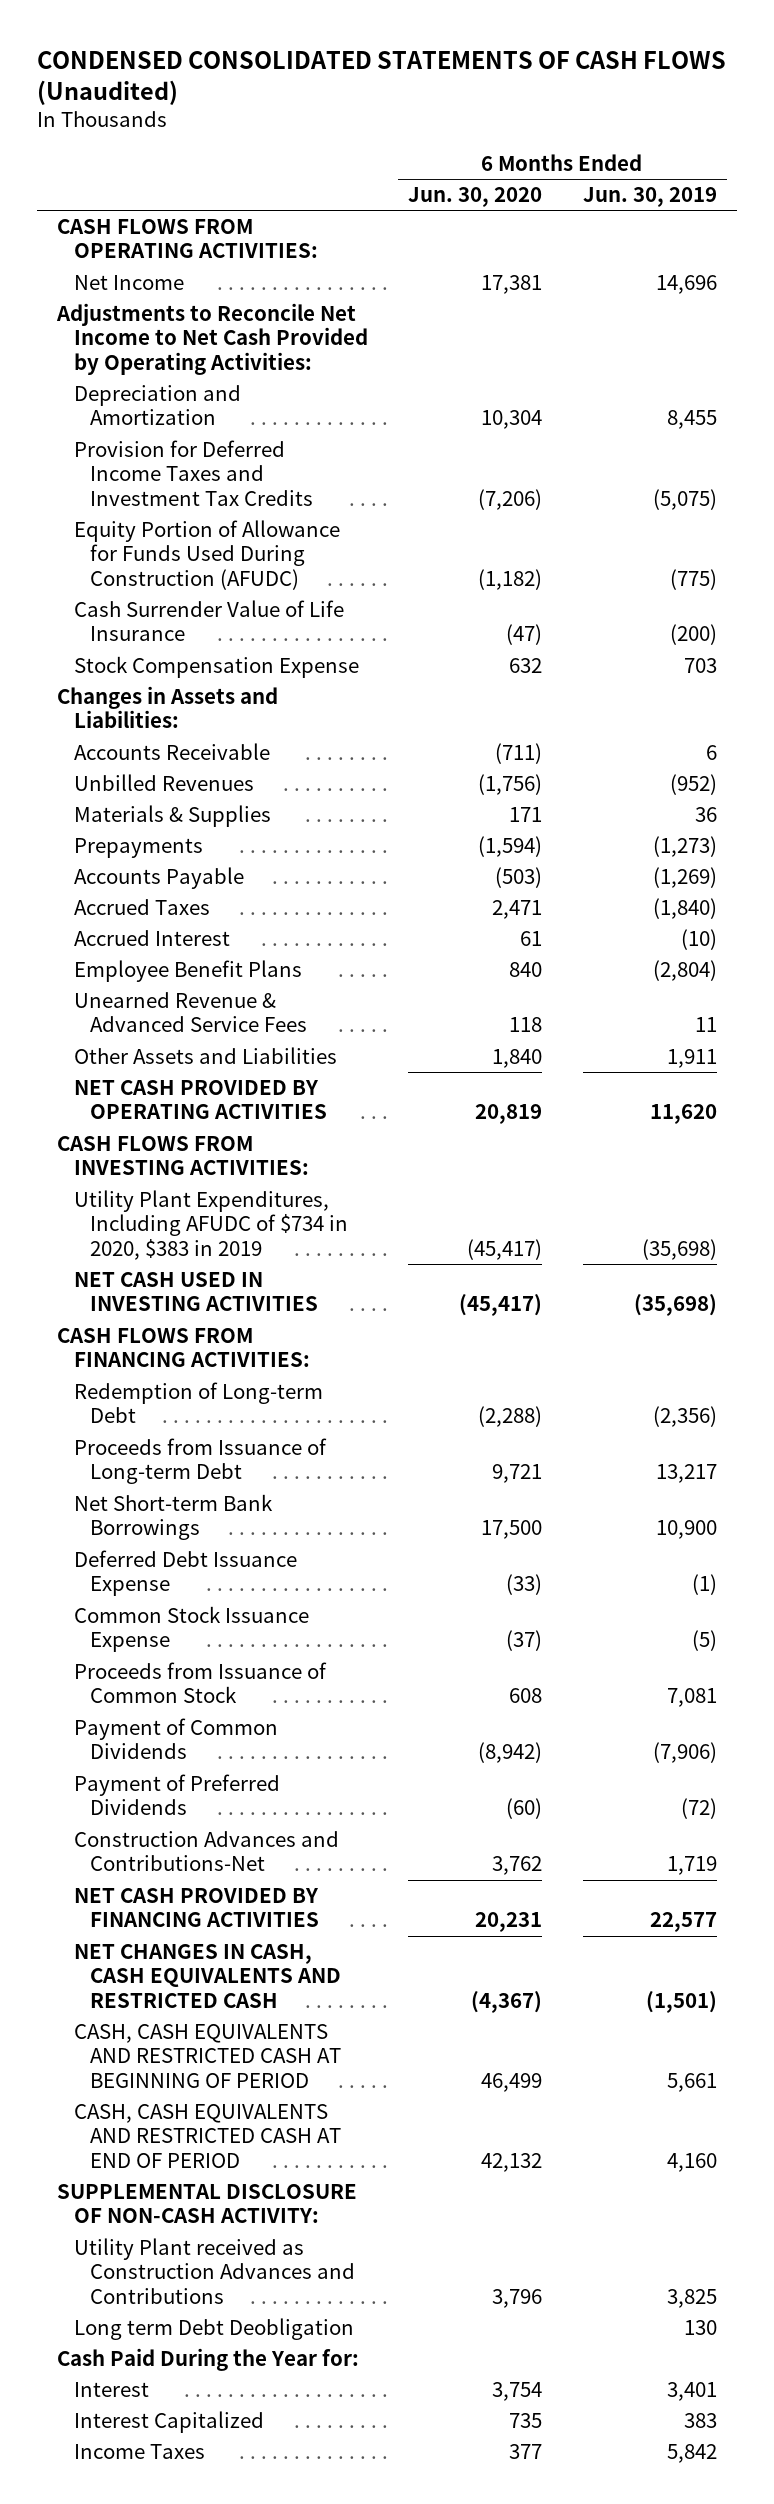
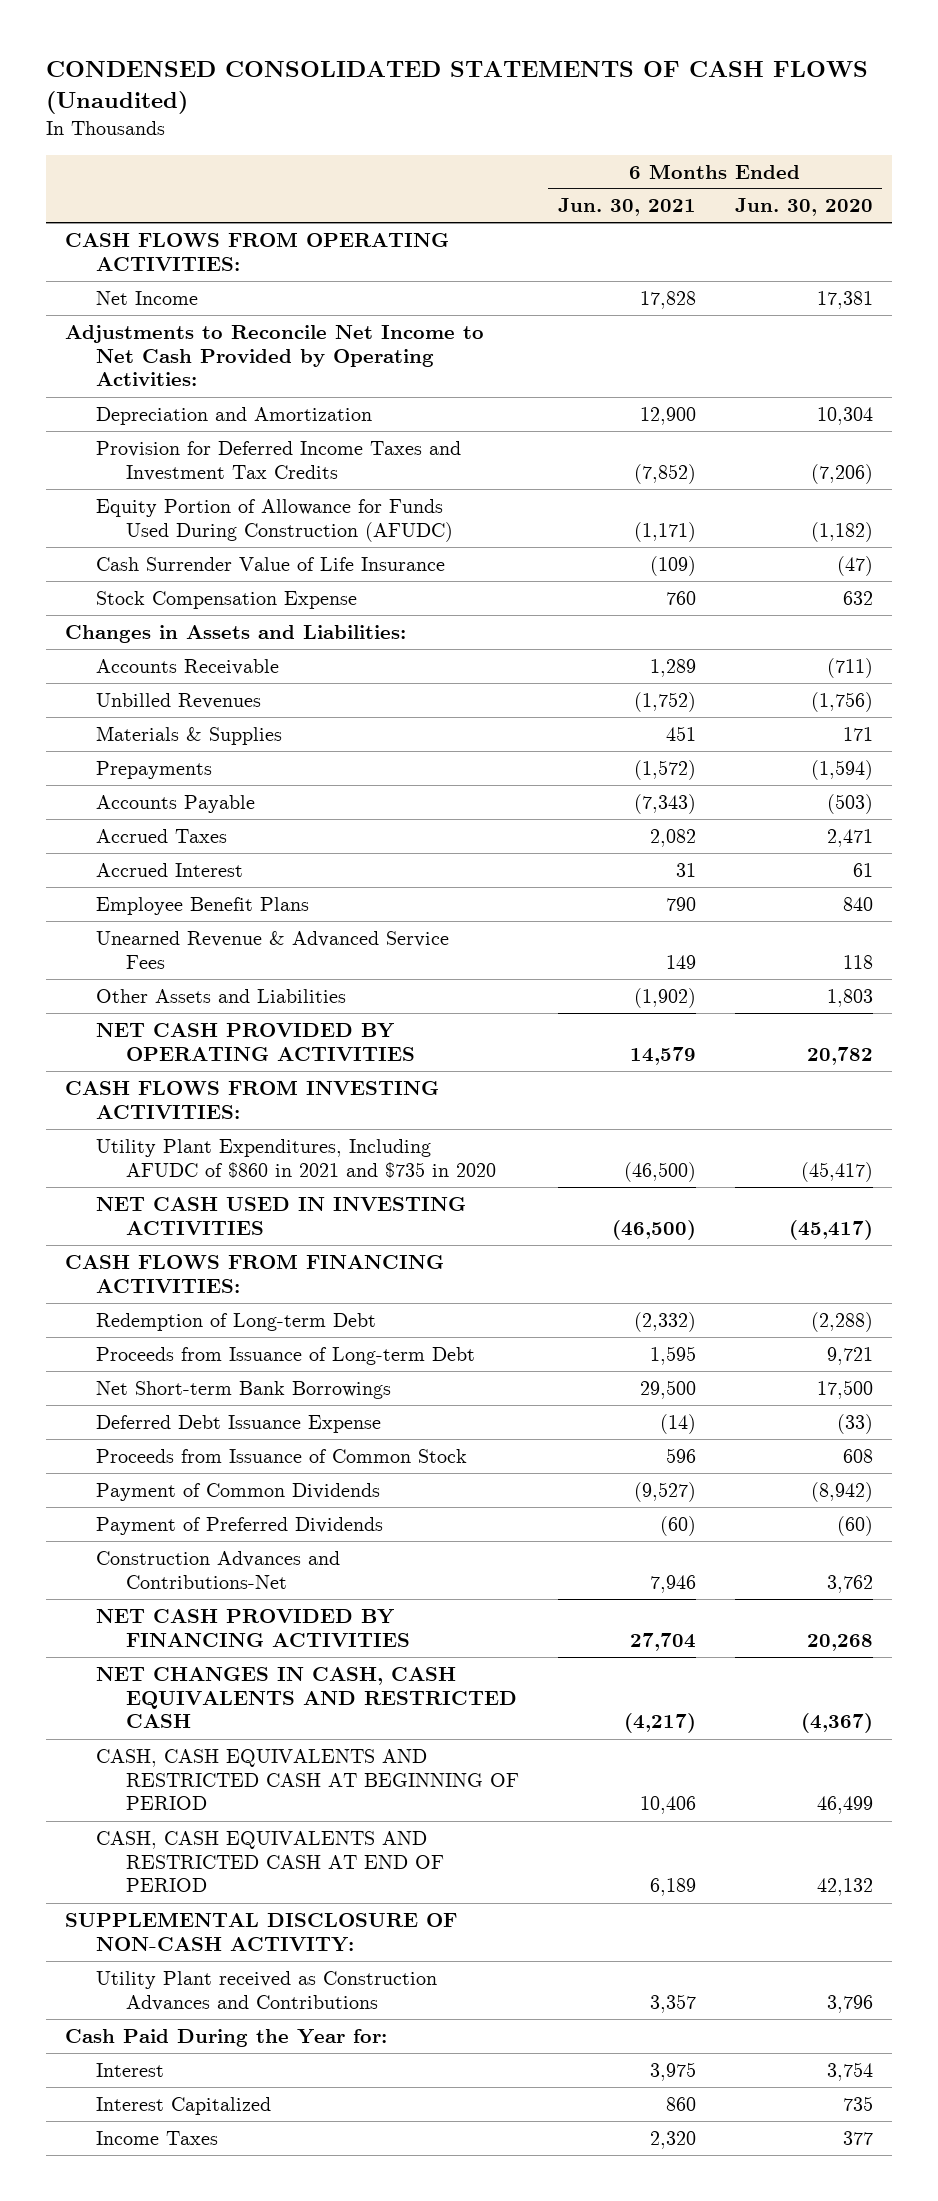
- | 6 Months Ended Jun. 30, 2020 | 6 Months Ended Jun. 30, 2019
+ | 6 Months Ended Jun. 30, 2021 | 6 Months Ended Jun. 30, 2020
- Other Assets and Liabilities | 1,840 | 1,911
- NET CASH PROVIDED BY OPERATING ACTIVITIES | 20,819 | 11,620
+ Other Assets and Liabilities | (1,902) | 1,803
+ NET CASH PROVIDED BY OPERATING ACTIVITIES | 14,579 | 20,782
- Utility Plant Expenditures, Including AFUDC of $734 in 2020, $383 in 2019 | (45,417) | (35,698)
+ Utility Plant Expenditures, Including AFUDC of $860 in 2021 and $735 in 2020 | (46,500) | (45,417)
- Common Stock Issuance Expense | (37) | (5)
- NET CASH PROVIDED BY FINANCING ACTIVITIES | 20,231 | 22,577
+ NET CASH PROVIDED BY FINANCING ACTIVITIES | 27,704 | 20,268
- Long term Debt Deobligation | | 130

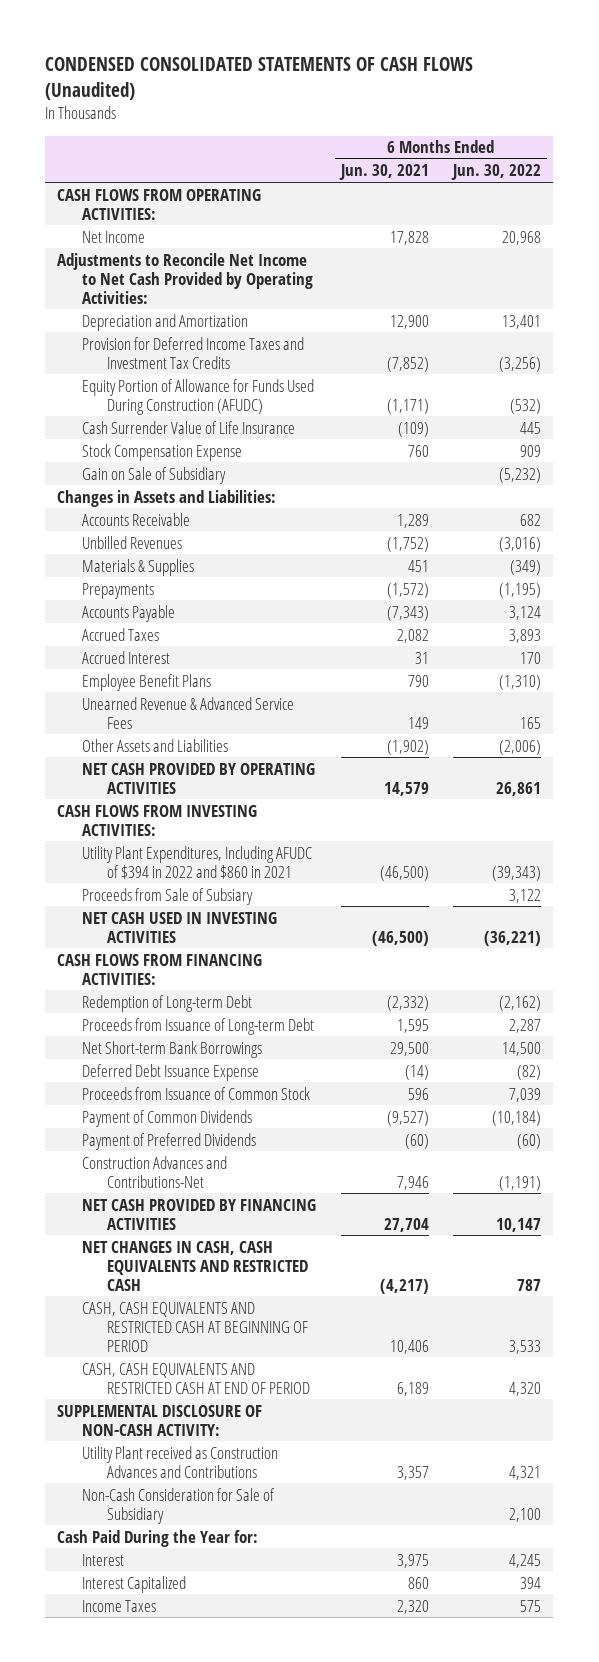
- | 6 Months Ended Jun. 30, 2021 | 6 Months Ended Jun. 30, 2020
+ | 6 Months Ended Jun. 30, 2021 | 6 Months Ended Jun. 30, 2022
+ Gain on Sale of Subsidiary | | (5,232)
- Utility Plant Expenditures, Including AFUDC of $860 in 2021 and $735 in 2020 | (46,500) | (45,417)
+ Utility Plant Expenditures, Including AFUDC of $394 in 2022 and $860 in 2021 | (46,500) | (39,343)
+ Proceeds from Sale of Subsiary | | 3,122
+ Non-Cash Consideration for Sale of Subsidiary | | 2,100

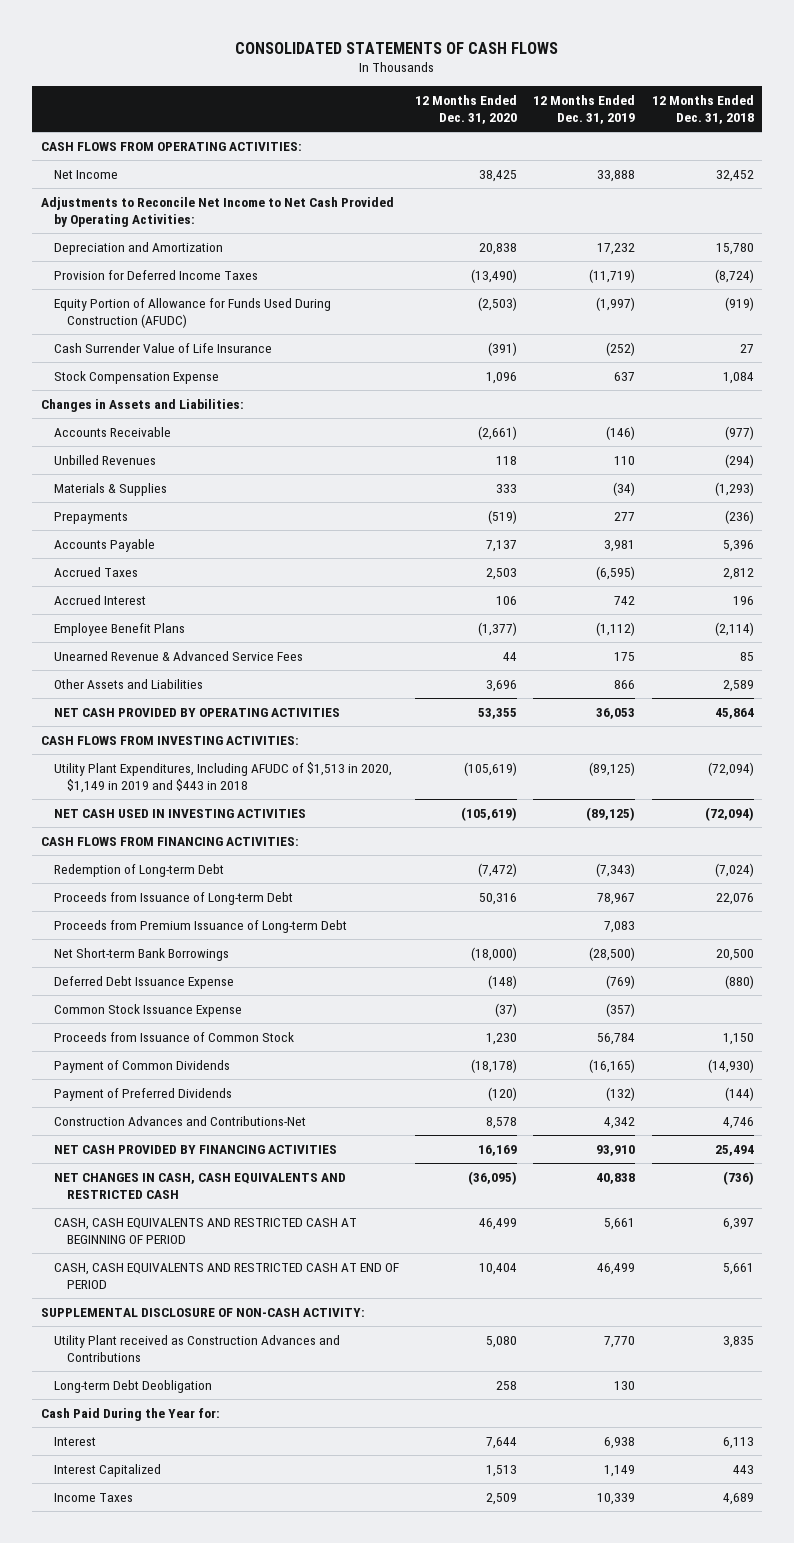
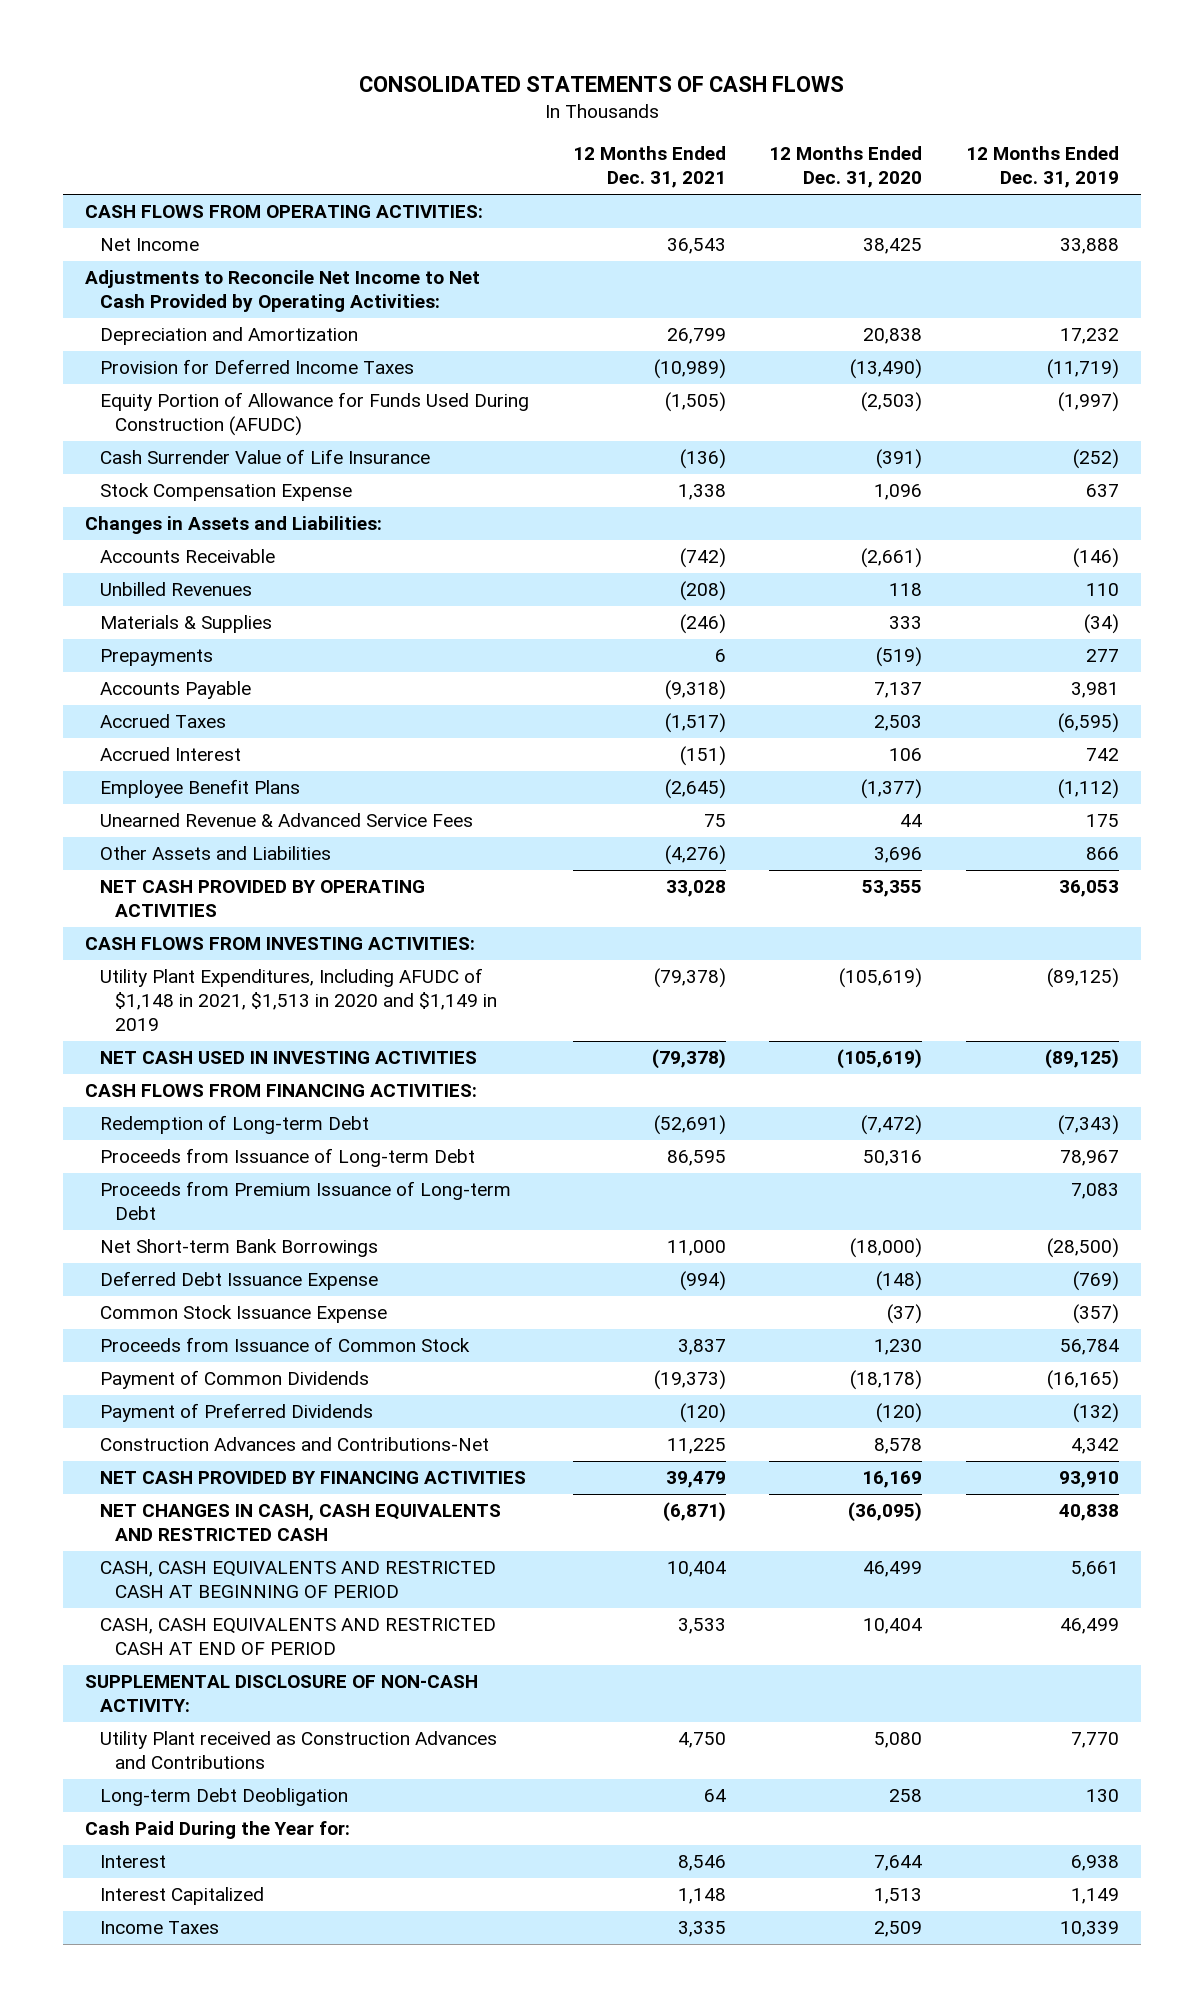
- | 12 Months Ended Dec. 31, 2020 | 12 Months Ended Dec. 31, 2019 | 12 Months Ended Dec. 31, 2018
+ | 12 Months Ended Dec. 31, 2021 | 12 Months Ended Dec. 31, 2020 | 12 Months Ended Dec. 31, 2019
- Utility Plant Expenditures, Including AFUDC of $1,513 in 2020, $1,149 in 2019 and $443 in 2018 | (105,619) | (89,125) | (72,094)
+ Utility Plant Expenditures, Including AFUDC of $1,148 in 2021, $1,513 in 2020 and $1,149 in 2019 | (79,378) | (105,619) | (89,125)

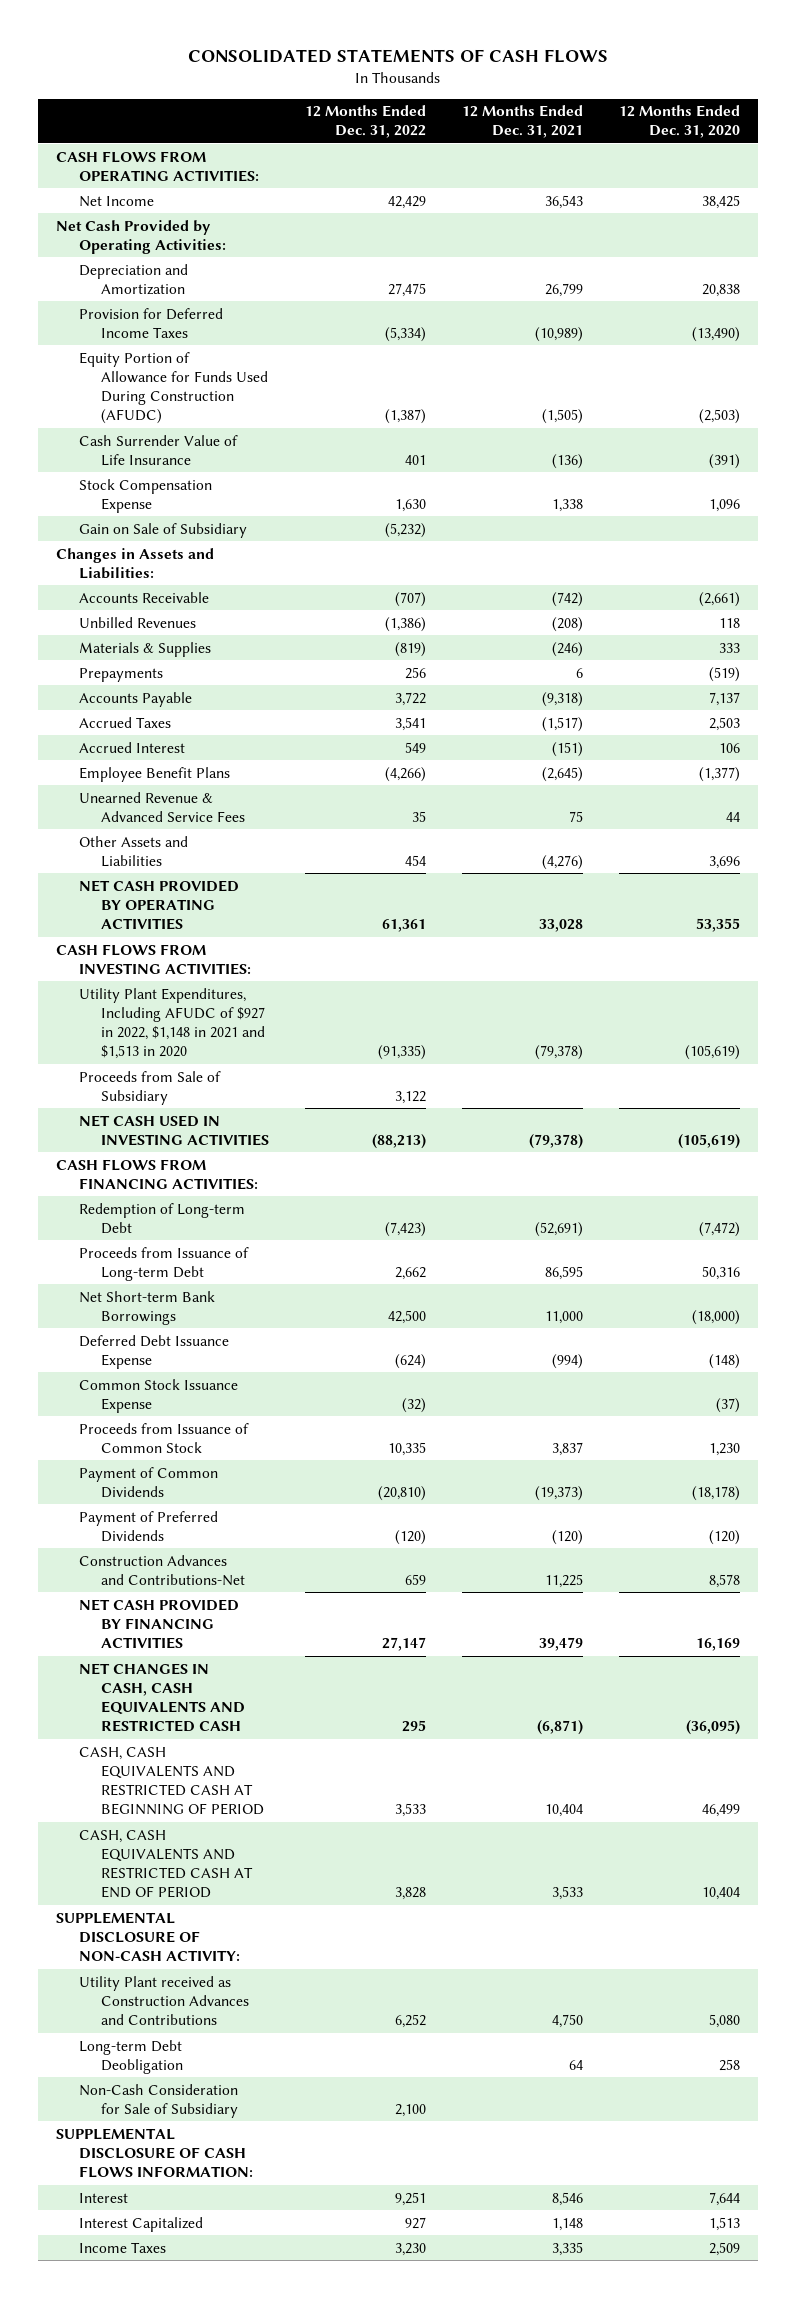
- | 12 Months Ended Dec. 31, 2021 | 12 Months Ended Dec. 31, 2020 | 12 Months Ended Dec. 31, 2019
+ | 12 Months Ended Dec. 31, 2022 | 12 Months Ended Dec. 31, 2021 | 12 Months Ended Dec. 31, 2020
- Adjustments to Reconcile Net Income to Net Cash Provided by Operating Activities:
+ Net Cash Provided by Operating Activities:
+ Gain on Sale of Subsidiary | (5,232) | |
- Utility Plant Expenditures, Including AFUDC of $1,148 in 2021, $1,513 in 2020 and $1,149 in 2019 | (79,378) | (105,619) | (89,125)
+ Utility Plant Expenditures, Including AFUDC of $927 in 2022, $1,148 in 2021 and $1,513 in 2020 | (91,335) | (79,378) | (105,619)
+ Proceeds from Sale of Subsidiary | 3,122 | |
- Proceeds from Premium Issuance of Long-term Debt | | | 7,083
- Cash Paid During the Year for:
+ Non-Cash Consideration for Sale of Subsidiary | 2,100 | |
+ SUPPLEMENTAL DISCLOSURE OF CASH FLOWS INFORMATION:

